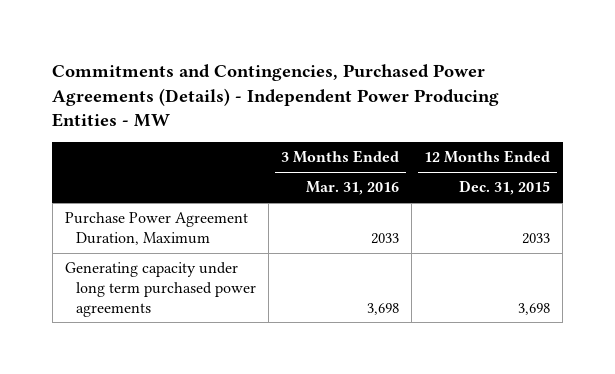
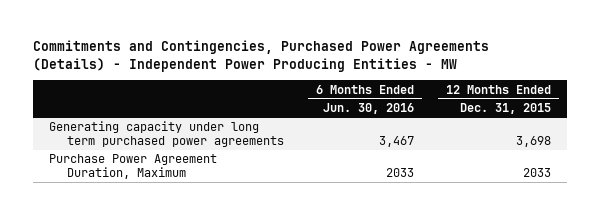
- | 3 Months Ended Mar. 31, 2016 | 12 Months Ended Dec. 31, 2015
+ | 6 Months Ended Jun. 30, 2016 | 12 Months Ended Dec. 31, 2015
moved down: Purchase Power Agreement Duration, Maximum | 2033 | 2033

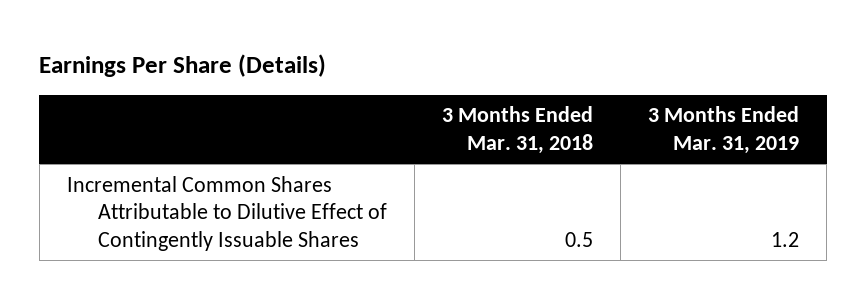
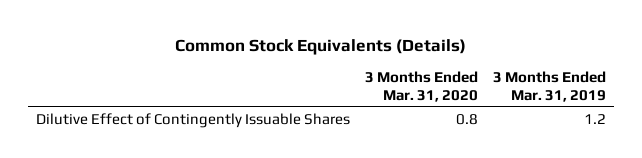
- Earnings Per Share (Details)
+ Common Stock Equivalents (Details)
- | 3 Months Ended Mar. 31, 2018 | 3 Months Ended Mar. 31, 2019
+ | 3 Months Ended Mar. 31, 2020 | 3 Months Ended Mar. 31, 2019
- Incremental Common Shares Attributable to Dilutive Effect of Contingently Issuable Shares | 0.5 | 1.2
+ Dilutive Effect of Contingently Issuable Shares | 0.8 | 1.2

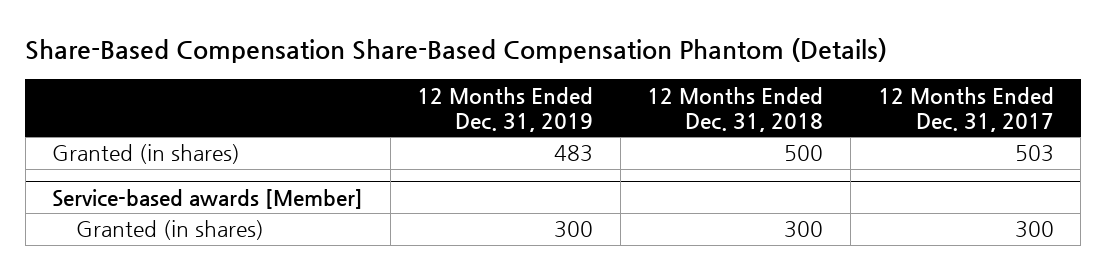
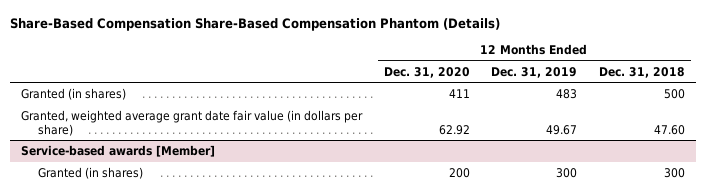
- | 12 Months Ended Dec. 31, 2019 | 12 Months Ended Dec. 31, 2018 | 12 Months Ended Dec. 31, 2017
+ | 12 Months Ended Dec. 31, 2020 | 12 Months Ended Dec. 31, 2019 | 12 Months Ended Dec. 31, 2018
+ Granted, weighted average grant date fair value (in dollars per share) | 62.92 | 49.67 | 47.60

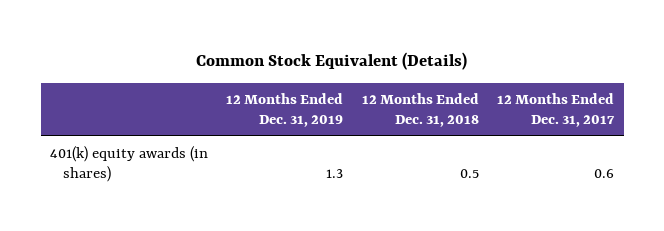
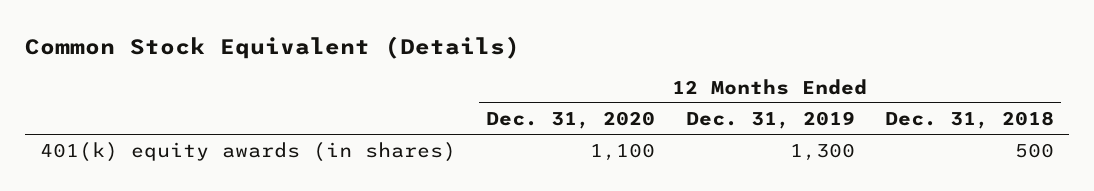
- | 12 Months Ended Dec. 31, 2019 | 12 Months Ended Dec. 31, 2018 | 12 Months Ended Dec. 31, 2017
+ | 12 Months Ended Dec. 31, 2020 | 12 Months Ended Dec. 31, 2019 | 12 Months Ended Dec. 31, 2018
- 401(k) equity awards (in shares) | 1.3 | 0.5 | 0.6
+ 401(k) equity awards (in shares) | 1,100 | 1,300 | 500

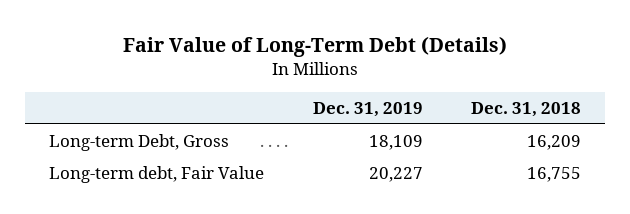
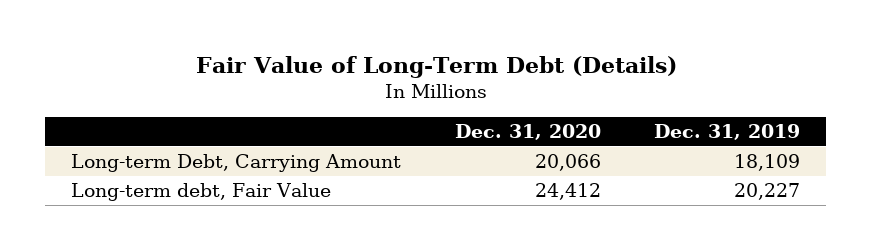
- | Dec. 31, 2019 | Dec. 31, 2018
+ | Dec. 31, 2020 | Dec. 31, 2019
- Long-term Debt, Gross | 18,109 | 16,209
+ Long-term Debt, Carrying Amount | 20,066 | 18,109

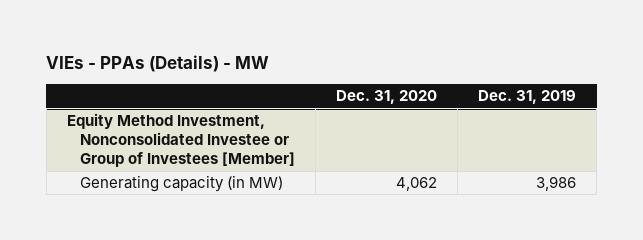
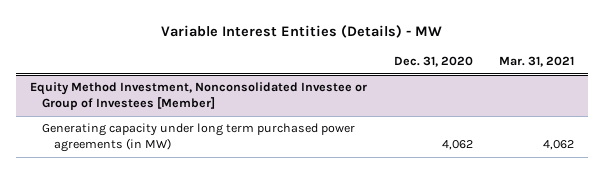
- VIEs - PPAs (Details) - MW
+ Variable Interest Entities (Details) - MW
- | Dec. 31, 2020 | Dec. 31, 2019
+ | Dec. 31, 2020 | Mar. 31, 2021
@ Equity Method Investment, Nonconsolidated Investee or Group of Investees [Member]
- Generating capacity (in MW) | 4,062 | 3,986
+ Generating capacity under long term purchased power agreements (in MW) | 4,062 | 4,062

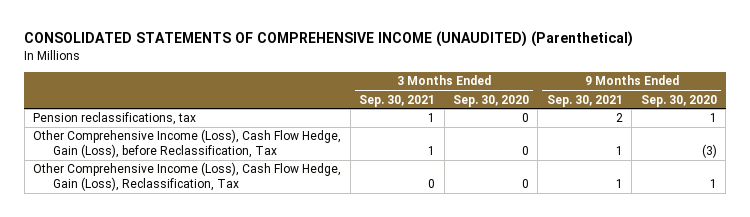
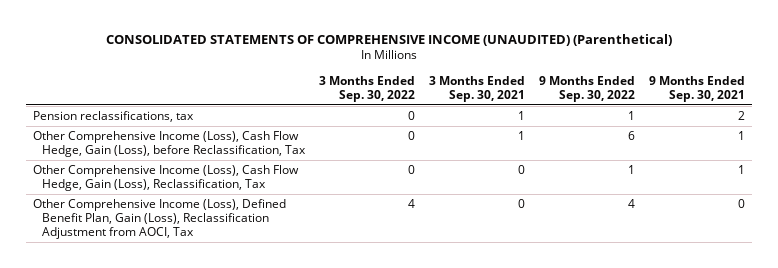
- | 3 Months Ended Sep. 30, 2021 | 3 Months Ended Sep. 30, 2020 | 9 Months Ended Sep. 30, 2021 | 9 Months Ended Sep. 30, 2020
+ | 3 Months Ended Sep. 30, 2022 | 3 Months Ended Sep. 30, 2021 | 9 Months Ended Sep. 30, 2022 | 9 Months Ended Sep. 30, 2021
+ Other Comprehensive Income (Loss), Defined Benefit Plan, Gain (Loss), Reclassification Adjustment from AOCI, Tax | 4 | 0 | 4 | 0

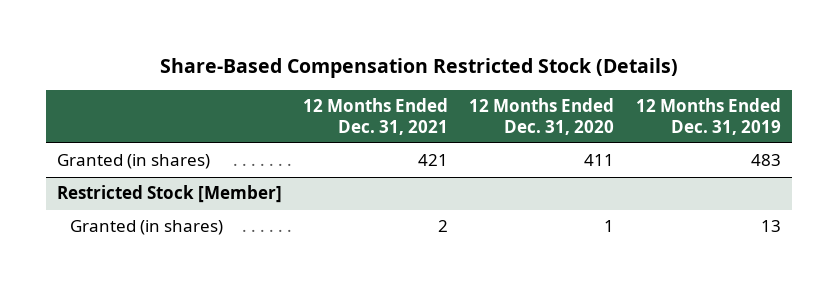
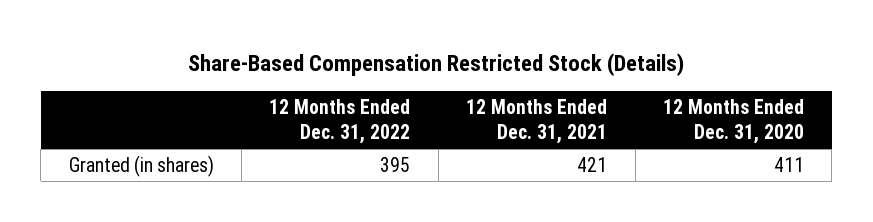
- | 12 Months Ended Dec. 31, 2021 | 12 Months Ended Dec. 31, 2020 | 12 Months Ended Dec. 31, 2019
+ | 12 Months Ended Dec. 31, 2022 | 12 Months Ended Dec. 31, 2021 | 12 Months Ended Dec. 31, 2020
- Restricted Stock [Member]
- Granted (in shares) | 2 | 1 | 13

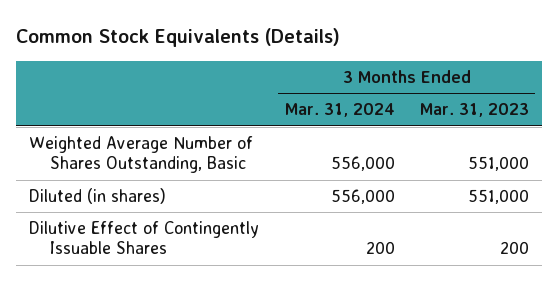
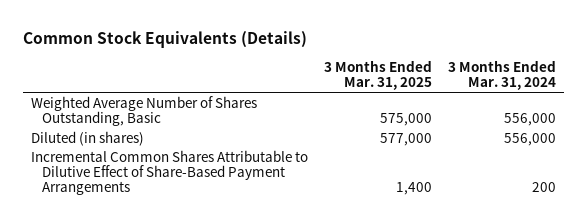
- | 3 Months Ended Mar. 31, 2024 | 3 Months Ended Mar. 31, 2023
+ | 3 Months Ended Mar. 31, 2025 | 3 Months Ended Mar. 31, 2024
- Dilutive Effect of Contingently Issuable Shares | 200 | 200
+ Incremental Common Shares Attributable to Dilutive Effect of Share-Based Payment Arrangements | 1,400 | 200

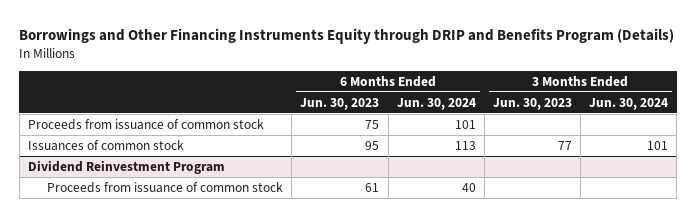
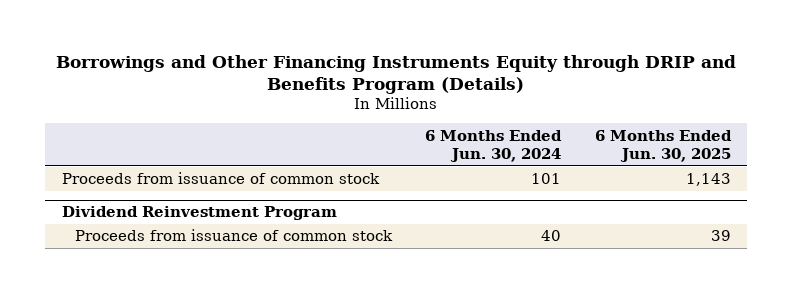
- | 6 Months Ended Jun. 30, 2023 | 6 Months Ended Jun. 30, 2024 | 3 Months Ended Jun. 30, 2023 | 3 Months Ended Jun. 30, 2024
+ | 6 Months Ended Jun. 30, 2024 | 6 Months Ended Jun. 30, 2025
- Issuances of common stock | 95 | 113 | 77 | 101

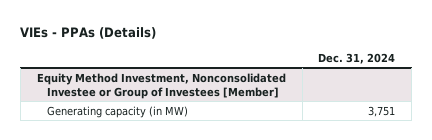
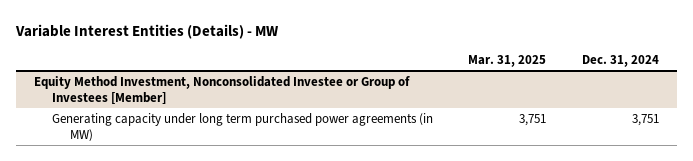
- VIEs - PPAs (Details)
+ Variable Interest Entities (Details) - MW
- | Dec. 31, 2024
+ | Mar. 31, 2025 | Dec. 31, 2024
@ Equity Method Investment, Nonconsolidated Investee or Group of Investees [Member]
- Generating capacity (in MW) | 3,751
+ Generating capacity under long term purchased power agreements (in MW) | 3,751 | 3,751

